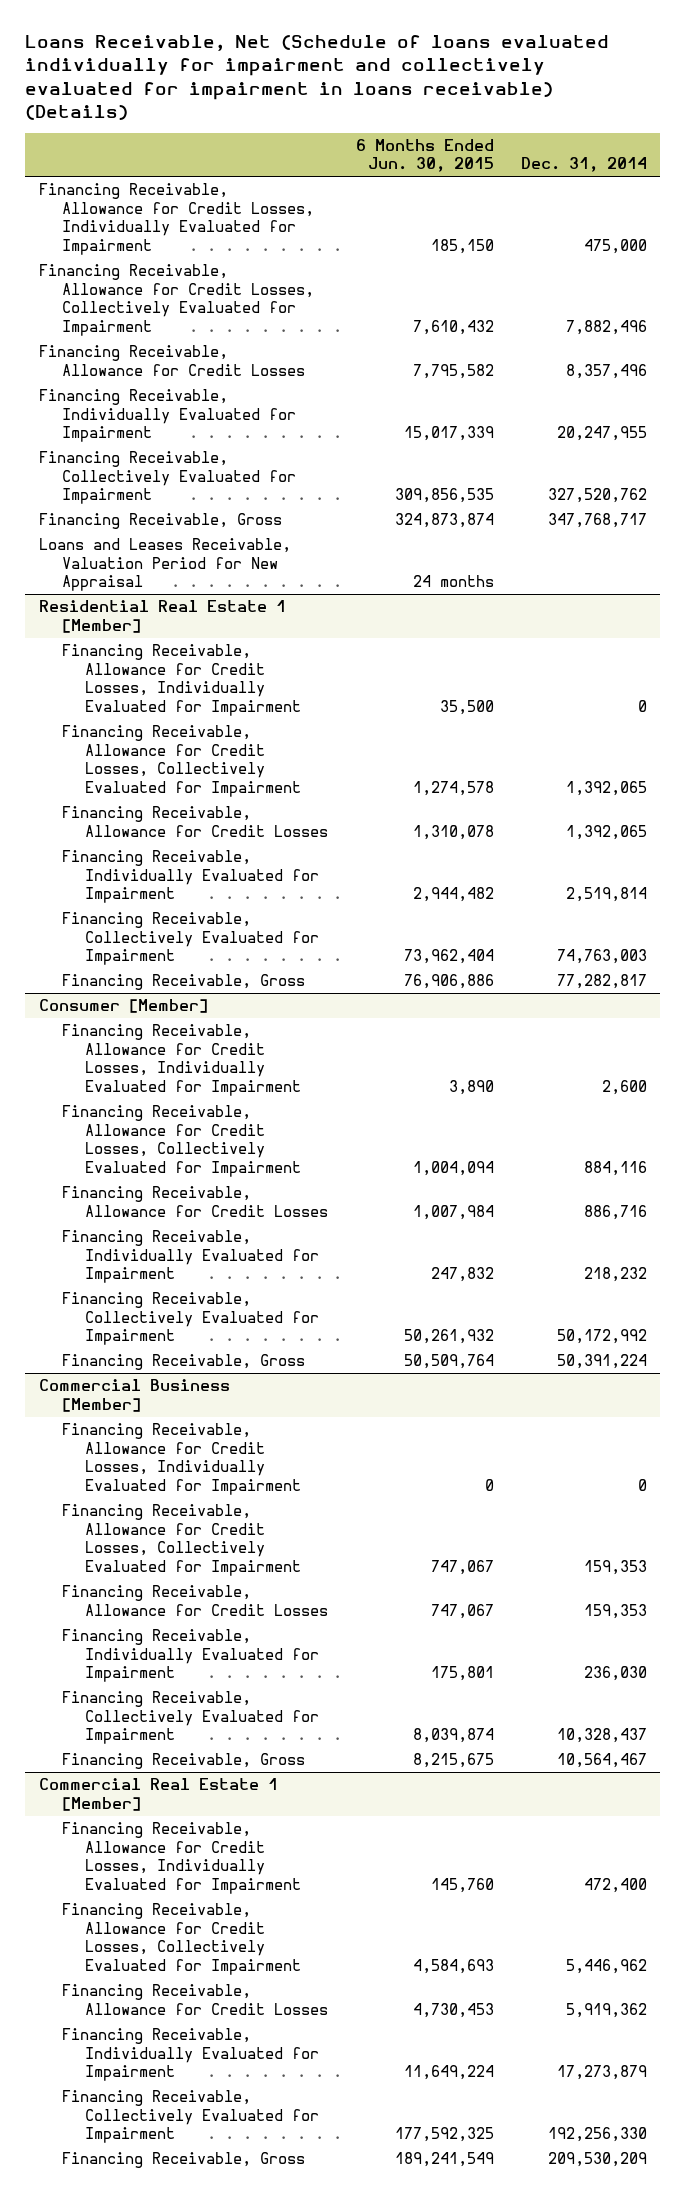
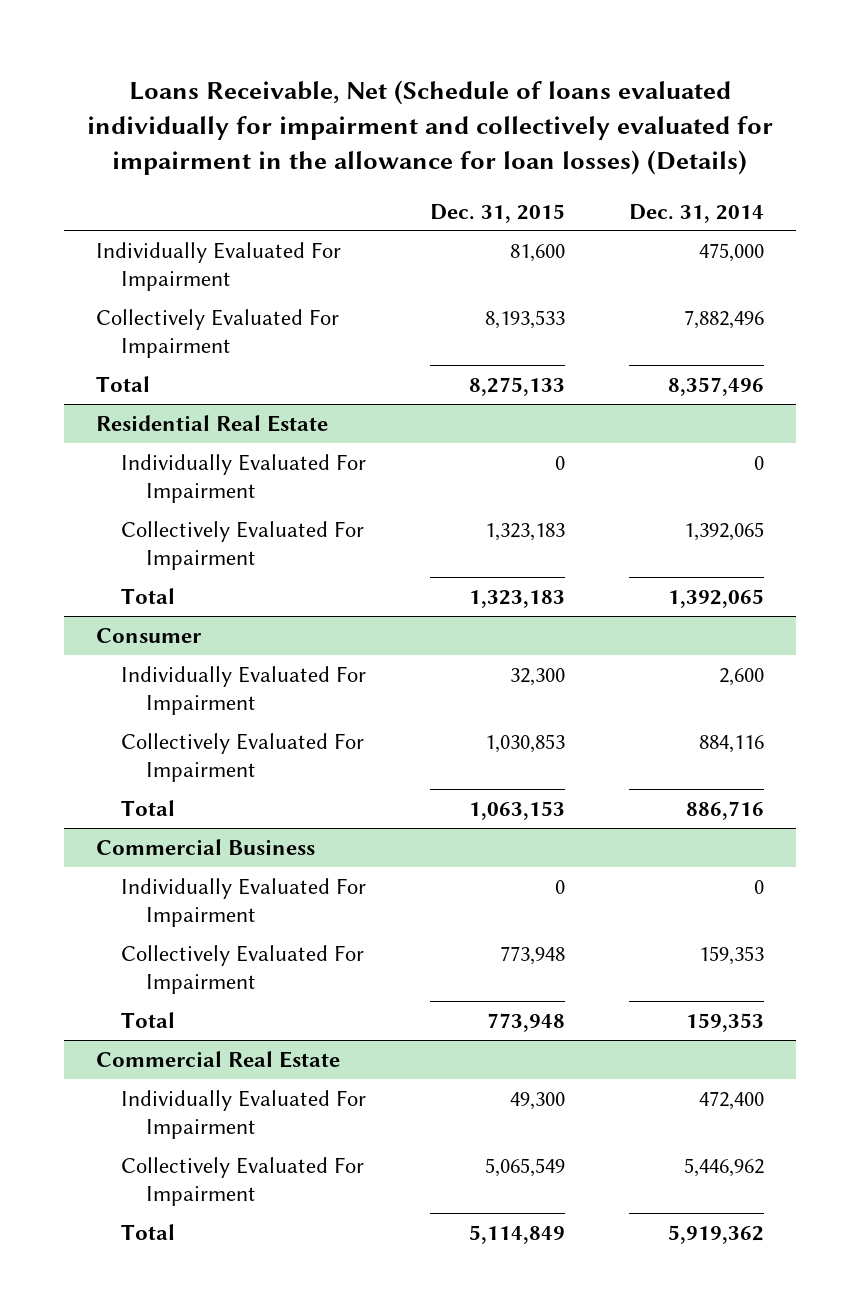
- Loans Receivable, Net (Schedule of loans evaluated individually for impairment and collectively evaluated for impairment in loans receivable) (Details)
+ Loans Receivable, Net (Schedule of loans evaluated individually for impairment and collectively evaluated for impairment in the allowance for loan losses) (Details)
- | 6 Months Ended Jun. 30, 2015 | Dec. 31, 2014
+ | Dec. 31, 2015 | Dec. 31, 2014
- Financing Receivable, Allowance for Credit Losses, Individually Evaluated for Impairment | 185,150 | 475,000
- Financing Receivable, Allowance for Credit Losses, Collectively Evaluated for Impairment | 7,610,432 | 7,882,496
- Financing Receivable, Allowance for Credit Losses | 7,795,582 | 8,357,496
- Financing Receivable, Individually Evaluated for Impairment | 15,017,339 | 20,247,955
- Financing Receivable, Collectively Evaluated for Impairment | 309,856,535 | 327,520,762
- Financing Receivable, Gross | 324,873,874 | 347,768,717
- Loans and Leases Receivable, Valuation Period for New Appraisal | 24 months |
- Residential Real Estate 1 [Member]
- Financing Receivable, Allowance for Credit Losses, Individually Evaluated for Impairment | 35,500 | 0
- Financing Receivable, Allowance for Credit Losses, Collectively Evaluated for Impairment | 1,274,578 | 1,392,065
- Financing Receivable, Allowance for Credit Losses | 1,310,078 | 1,392,065
- Financing Receivable, Individually Evaluated for Impairment | 2,944,482 | 2,519,814
- Financing Receivable, Collectively Evaluated for Impairment | 73,962,404 | 74,763,003
- Financing Receivable, Gross | 76,906,886 | 77,282,817
- Consumer [Member]
- Financing Receivable, Allowance for Credit Losses, Individually Evaluated for Impairment | 3,890 | 2,600
- Financing Receivable, Allowance for Credit Losses, Collectively Evaluated for Impairment | 1,004,094 | 884,116
- Financing Receivable, Allowance for Credit Losses | 1,007,984 | 886,716
- Financing Receivable, Individually Evaluated for Impairment | 247,832 | 218,232
- Financing Receivable, Collectively Evaluated for Impairment | 50,261,932 | 50,172,992
- Financing Receivable, Gross | 50,509,764 | 50,391,224
- Commercial Business [Member]
- Financing Receivable, Allowance for Credit Losses, Individually Evaluated for Impairment | 0 | 0
- Financing Receivable, Allowance for Credit Losses, Collectively Evaluated for Impairment | 747,067 | 159,353
- Financing Receivable, Allowance for Credit Losses | 747,067 | 159,353
- Financing Receivable, Individually Evaluated for Impairment | 175,801 | 236,030
- Financing Receivable, Collectively Evaluated for Impairment | 8,039,874 | 10,328,437
- Financing Receivable, Gross | 8,215,675 | 10,564,467
- Commercial Real Estate 1 [Member]
- Financing Receivable, Allowance for Credit Losses, Individually Evaluated for Impairment | 145,760 | 472,400
- Financing Receivable, Allowance for Credit Losses, Collectively Evaluated for Impairment | 4,584,693 | 5,446,962
- Financing Receivable, Allowance for Credit Losses | 4,730,453 | 5,919,362
- Financing Receivable, Individually Evaluated for Impairment | 11,649,224 | 17,273,879
- Financing Receivable, Collectively Evaluated for Impairment | 177,592,325 | 192,256,330
- Financing Receivable, Gross | 189,241,549 | 209,530,209
+ Individually Evaluated For Impairment | 81,600 | 475,000
+ Collectively Evaluated For Impairment | 8,193,533 | 7,882,496
+ Total | 8,275,133 | 8,357,496
+ Residential Real Estate
+ Individually Evaluated For Impairment | 0 | 0
+ Collectively Evaluated For Impairment | 1,323,183 | 1,392,065
+ Total | 1,323,183 | 1,392,065
+ Consumer
+ Individually Evaluated For Impairment | 32,300 | 2,600
+ Collectively Evaluated For Impairment | 1,030,853 | 884,116
+ Total | 1,063,153 | 886,716
+ Commercial Business
+ Individually Evaluated For Impairment | 0 | 0
+ Collectively Evaluated For Impairment | 773,948 | 159,353
+ Total | 773,948 | 159,353
+ Commercial Real Estate
+ Individually Evaluated For Impairment | 49,300 | 472,400
+ Collectively Evaluated For Impairment | 5,065,549 | 5,446,962
+ Total | 5,114,849 | 5,919,362

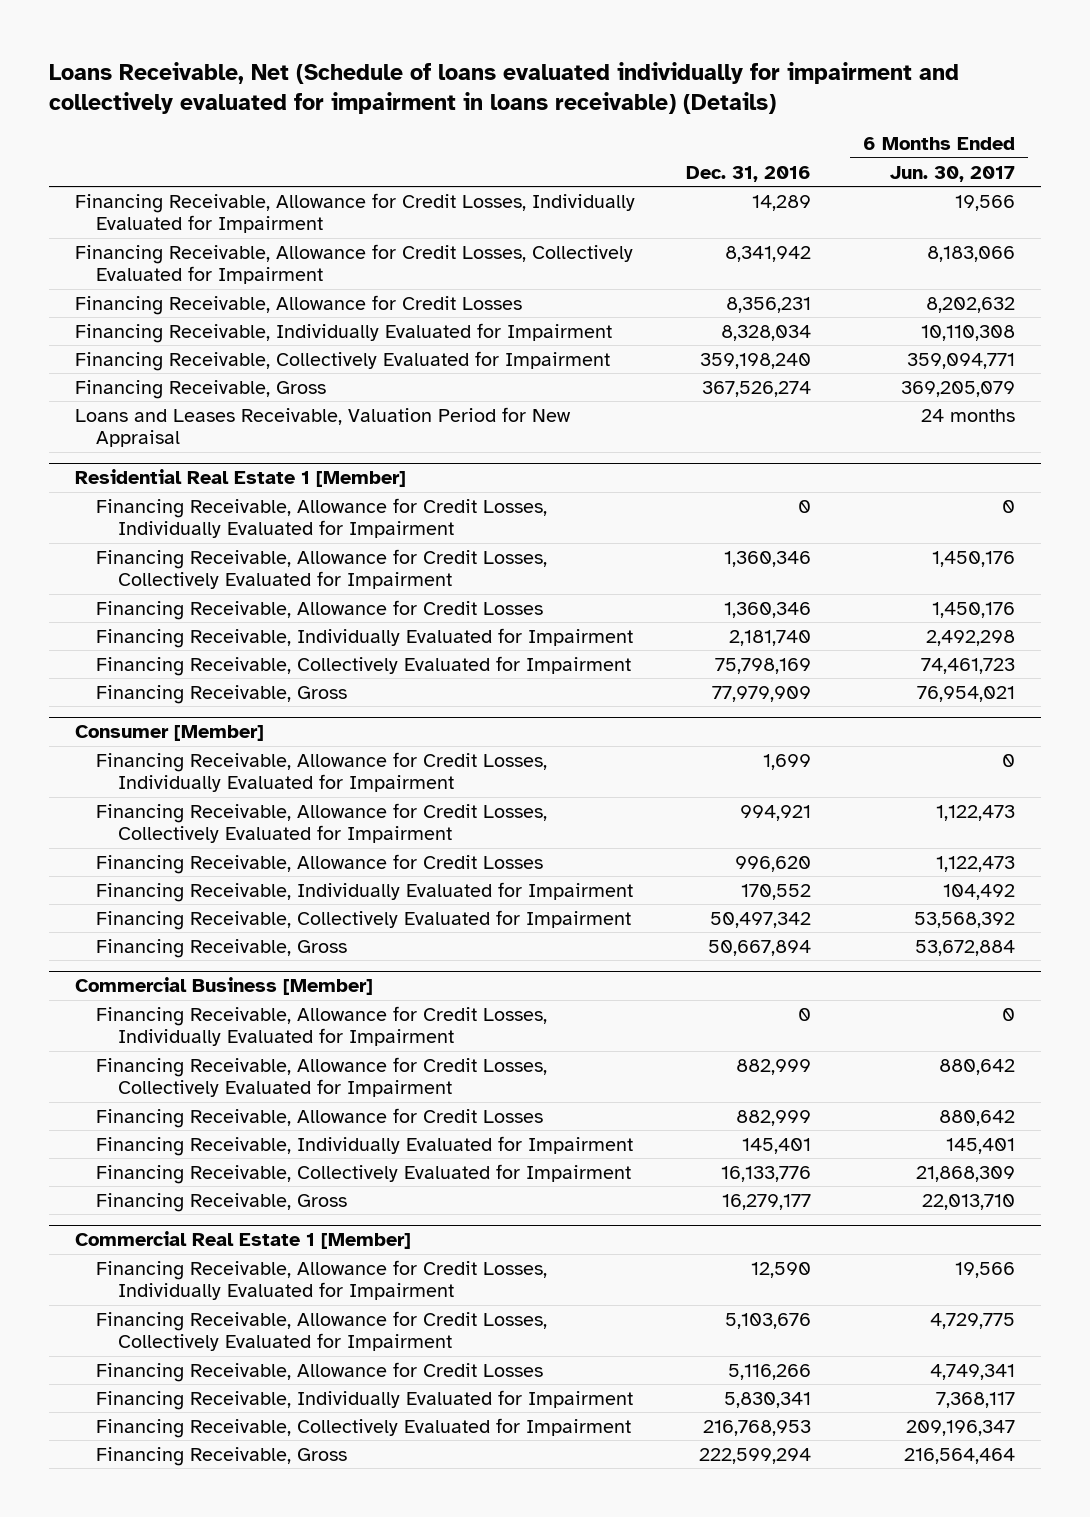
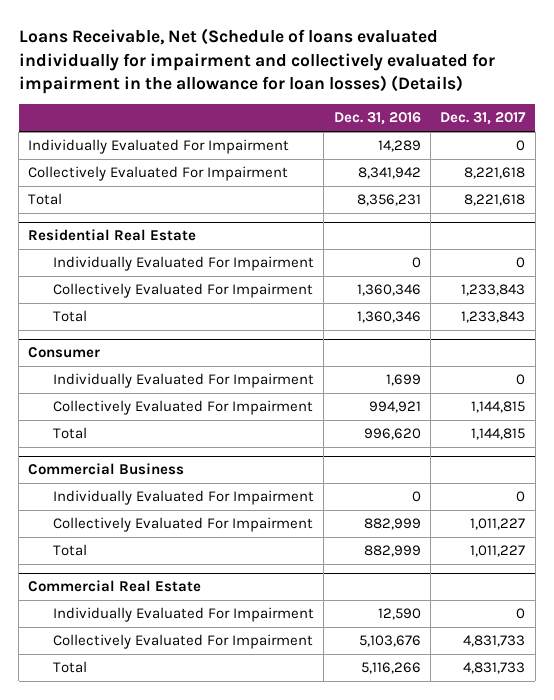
- Loans Receivable, Net (Schedule of loans evaluated individually for impairment and collectively evaluated for impairment in loans receivable) (Details)
+ Loans Receivable, Net (Schedule of loans evaluated individually for impairment and collectively evaluated for impairment in the allowance for loan losses) (Details)
- | Dec. 31, 2016 | 6 Months Ended Jun. 30, 2017
+ | Dec. 31, 2016 | Dec. 31, 2017
- Financing Receivable, Allowance for Credit Losses, Individually Evaluated for Impairment | 14,289 | 19,566
- Financing Receivable, Allowance for Credit Losses, Collectively Evaluated for Impairment | 8,341,942 | 8,183,066
- Financing Receivable, Allowance for Credit Losses | 8,356,231 | 8,202,632
- Financing Receivable, Individually Evaluated for Impairment | 8,328,034 | 10,110,308
- Financing Receivable, Collectively Evaluated for Impairment | 359,198,240 | 359,094,771
- Financing Receivable, Gross | 367,526,274 | 369,205,079
- Loans and Leases Receivable, Valuation Period for New Appraisal | | 24 months
- Residential Real Estate 1 [Member]
- Financing Receivable, Allowance for Credit Losses, Individually Evaluated for Impairment | 0 | 0
- Financing Receivable, Allowance for Credit Losses, Collectively Evaluated for Impairment | 1,360,346 | 1,450,176
- Financing Receivable, Allowance for Credit Losses | 1,360,346 | 1,450,176
- Financing Receivable, Individually Evaluated for Impairment | 2,181,740 | 2,492,298
- Financing Receivable, Collectively Evaluated for Impairment | 75,798,169 | 74,461,723
- Financing Receivable, Gross | 77,979,909 | 76,954,021
- Consumer [Member]
- Financing Receivable, Allowance for Credit Losses, Individually Evaluated for Impairment | 1,699 | 0
- Financing Receivable, Allowance for Credit Losses, Collectively Evaluated for Impairment | 994,921 | 1,122,473
- Financing Receivable, Allowance for Credit Losses | 996,620 | 1,122,473
- Financing Receivable, Individually Evaluated for Impairment | 170,552 | 104,492
- Financing Receivable, Collectively Evaluated for Impairment | 50,497,342 | 53,568,392
- Financing Receivable, Gross | 50,667,894 | 53,672,884
- Commercial Business [Member]
- Financing Receivable, Allowance for Credit Losses, Individually Evaluated for Impairment | 0 | 0
- Financing Receivable, Allowance for Credit Losses, Collectively Evaluated for Impairment | 882,999 | 880,642
- Financing Receivable, Allowance for Credit Losses | 882,999 | 880,642
- Financing Receivable, Individually Evaluated for Impairment | 145,401 | 145,401
- Financing Receivable, Collectively Evaluated for Impairment | 16,133,776 | 21,868,309
- Financing Receivable, Gross | 16,279,177 | 22,013,710
- Commercial Real Estate 1 [Member]
- Financing Receivable, Allowance for Credit Losses, Individually Evaluated for Impairment | 12,590 | 19,566
- Financing Receivable, Allowance for Credit Losses, Collectively Evaluated for Impairment | 5,103,676 | 4,729,775
- Financing Receivable, Allowance for Credit Losses | 5,116,266 | 4,749,341
- Financing Receivable, Individually Evaluated for Impairment | 5,830,341 | 7,368,117
- Financing Receivable, Collectively Evaluated for Impairment | 216,768,953 | 209,196,347
- Financing Receivable, Gross | 222,599,294 | 216,564,464
+ Individually Evaluated For Impairment | 14,289 | 0
+ Collectively Evaluated For Impairment | 8,341,942 | 8,221,618
+ Total | 8,356,231 | 8,221,618
+ Residential Real Estate
+ Individually Evaluated For Impairment | 0 | 0
+ Collectively Evaluated For Impairment | 1,360,346 | 1,233,843
+ Total | 1,360,346 | 1,233,843
+ Consumer
+ Individually Evaluated For Impairment | 1,699 | 0
+ Collectively Evaluated For Impairment | 994,921 | 1,144,815
+ Total | 996,620 | 1,144,815
+ Commercial Business
+ Individually Evaluated For Impairment | 0 | 0
+ Collectively Evaluated For Impairment | 882,999 | 1,011,227
+ Total | 882,999 | 1,011,227
+ Commercial Real Estate
+ Individually Evaluated For Impairment | 12,590 | 0
+ Collectively Evaluated For Impairment | 5,103,676 | 4,831,733
+ Total | 5,116,266 | 4,831,733

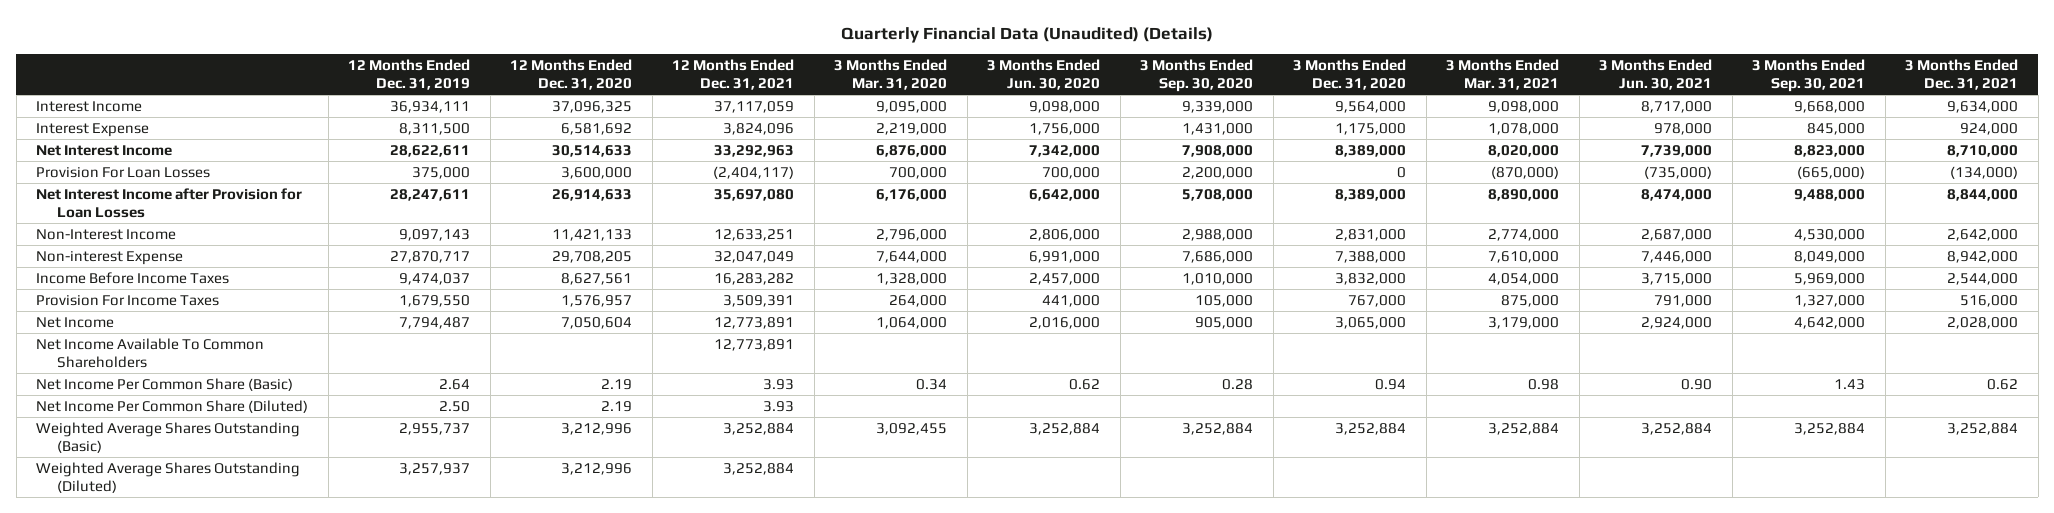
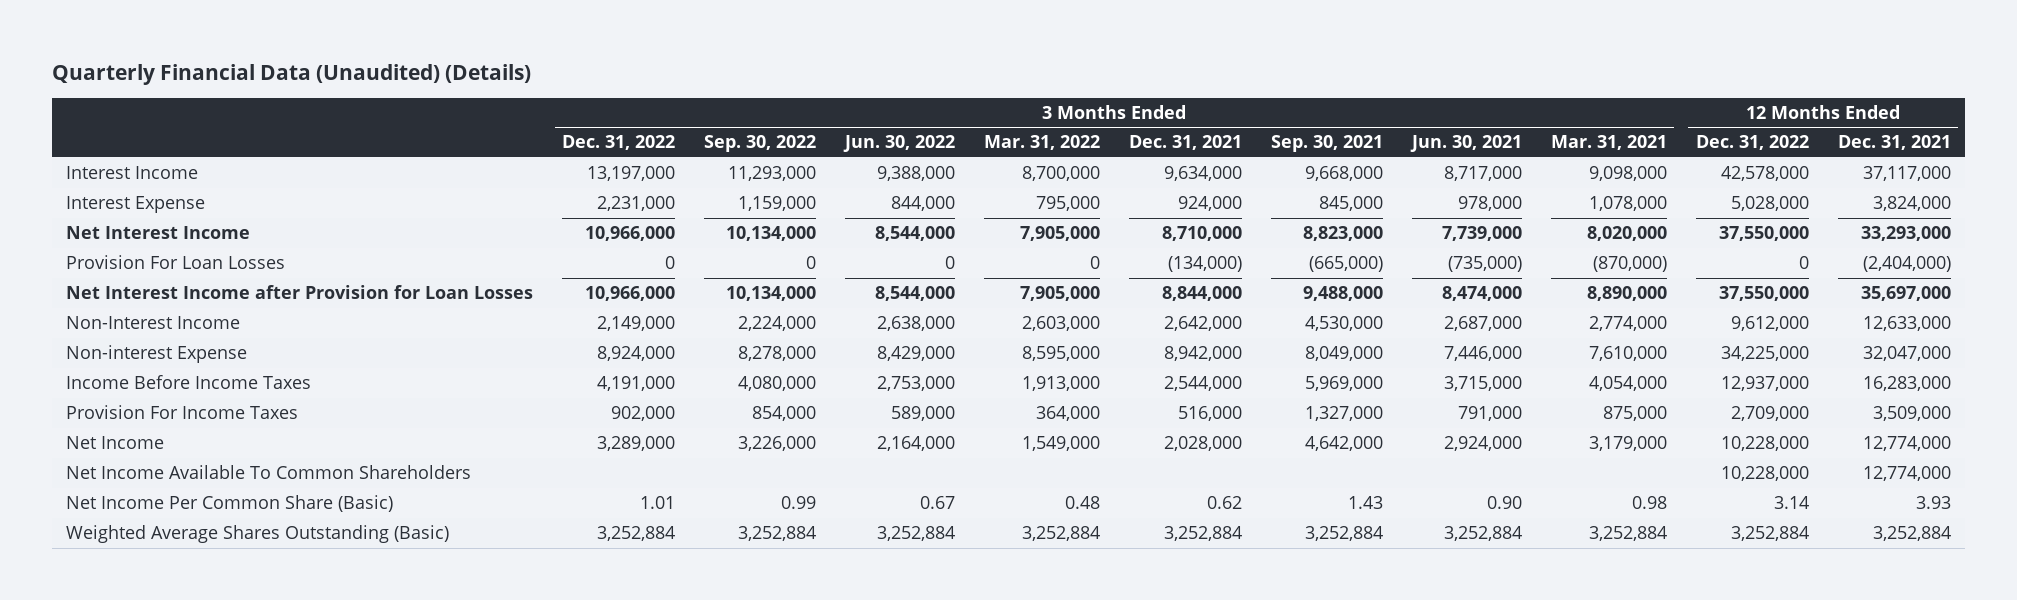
- | 12 Months Ended Dec. 31, 2019 | 12 Months Ended Dec. 31, 2020 | 12 Months Ended Dec. 31, 2021 | 3 Months Ended Mar. 31, 2020 | 3 Months Ended Jun. 30, 2020 | 3 Months Ended Sep. 30, 2020 | 3 Months Ended Dec. 31, 2020 | 3 Months Ended Mar. 31, 2021 | 3 Months Ended Jun. 30, 2021 | 3 Months Ended Sep. 30, 2021 | 3 Months Ended Dec. 31, 2021
+ | 3 Months Ended Dec. 31, 2022 | 3 Months Ended Sep. 30, 2022 | 3 Months Ended Jun. 30, 2022 | 3 Months Ended Mar. 31, 2022 | 3 Months Ended Dec. 31, 2021 | 3 Months Ended Sep. 30, 2021 | 3 Months Ended Jun. 30, 2021 | 3 Months Ended Mar. 31, 2021 | 12 Months Ended Dec. 31, 2022 | 12 Months Ended Dec. 31, 2021
- Interest Income | 36,934,111 | 37,096,325 | 37,117,059 | 9,095,000 | 9,098,000 | 9,339,000 | 9,564,000 | 9,098,000 | 8,717,000 | 9,668,000 | 9,634,000
- Interest Expense | 8,311,500 | 6,581,692 | 3,824,096 | 2,219,000 | 1,756,000 | 1,431,000 | 1,175,000 | 1,078,000 | 978,000 | 845,000 | 924,000
- Net Interest Income | 28,622,611 | 30,514,633 | 33,292,963 | 6,876,000 | 7,342,000 | 7,908,000 | 8,389,000 | 8,020,000 | 7,739,000 | 8,823,000 | 8,710,000
- Provision For Loan Losses | 375,000 | 3,600,000 | (2,404,117) | 700,000 | 700,000 | 2,200,000 | 0 | (870,000) | (735,000) | (665,000) | (134,000)
- Net Interest Income after Provision for Loan Losses | 28,247,611 | 26,914,633 | 35,697,080 | 6,176,000 | 6,642,000 | 5,708,000 | 8,389,000 | 8,890,000 | 8,474,000 | 9,488,000 | 8,844,000
- Non-Interest Income | 9,097,143 | 11,421,133 | 12,633,251 | 2,796,000 | 2,806,000 | 2,988,000 | 2,831,000 | 2,774,000 | 2,687,000 | 4,530,000 | 2,642,000
- Non-interest Expense | 27,870,717 | 29,708,205 | 32,047,049 | 7,644,000 | 6,991,000 | 7,686,000 | 7,388,000 | 7,610,000 | 7,446,000 | 8,049,000 | 8,942,000
- Income Before Income Taxes | 9,474,037 | 8,627,561 | 16,283,282 | 1,328,000 | 2,457,000 | 1,010,000 | 3,832,000 | 4,054,000 | 3,715,000 | 5,969,000 | 2,544,000
- Provision For Income Taxes | 1,679,550 | 1,576,957 | 3,509,391 | 264,000 | 441,000 | 105,000 | 767,000 | 875,000 | 791,000 | 1,327,000 | 516,000
- Net Income | 7,794,487 | 7,050,604 | 12,773,891 | 1,064,000 | 2,016,000 | 905,000 | 3,065,000 | 3,179,000 | 2,924,000 | 4,642,000 | 2,028,000
- Net Income Available To Common Shareholders | | | 12,773,891 | | | | | | | |
+ Interest Income | 13,197,000 | 11,293,000 | 9,388,000 | 8,700,000 | 9,634,000 | 9,668,000 | 8,717,000 | 9,098,000 | 42,578,000 | 37,117,000
+ Interest Expense | 2,231,000 | 1,159,000 | 844,000 | 795,000 | 924,000 | 845,000 | 978,000 | 1,078,000 | 5,028,000 | 3,824,000
+ Net Interest Income | 10,966,000 | 10,134,000 | 8,544,000 | 7,905,000 | 8,710,000 | 8,823,000 | 7,739,000 | 8,020,000 | 37,550,000 | 33,293,000
+ Provision For Loan Losses | 0 | 0 | 0 | 0 | (134,000) | (665,000) | (735,000) | (870,000) | 0 | (2,404,000)
+ Net Interest Income after Provision for Loan Losses | 10,966,000 | 10,134,000 | 8,544,000 | 7,905,000 | 8,844,000 | 9,488,000 | 8,474,000 | 8,890,000 | 37,550,000 | 35,697,000
+ Non-Interest Income | 2,149,000 | 2,224,000 | 2,638,000 | 2,603,000 | 2,642,000 | 4,530,000 | 2,687,000 | 2,774,000 | 9,612,000 | 12,633,000
+ Non-interest Expense | 8,924,000 | 8,278,000 | 8,429,000 | 8,595,000 | 8,942,000 | 8,049,000 | 7,446,000 | 7,610,000 | 34,225,000 | 32,047,000
+ Income Before Income Taxes | 4,191,000 | 4,080,000 | 2,753,000 | 1,913,000 | 2,544,000 | 5,969,000 | 3,715,000 | 4,054,000 | 12,937,000 | 16,283,000
+ Provision For Income Taxes | 902,000 | 854,000 | 589,000 | 364,000 | 516,000 | 1,327,000 | 791,000 | 875,000 | 2,709,000 | 3,509,000
+ Net Income | 3,289,000 | 3,226,000 | 2,164,000 | 1,549,000 | 2,028,000 | 4,642,000 | 2,924,000 | 3,179,000 | 10,228,000 | 12,774,000
+ Net Income Available To Common Shareholders | | | | | | | | | 10,228,000 | 12,774,000
- Net Income Per Common Share (Diluted) | 2.50 | 2.19 | 3.93 | | | | | | | |
- Weighted Average Shares Outstanding (Diluted) | 3,257,937 | 3,212,996 | 3,252,884 | | | | | | | |

